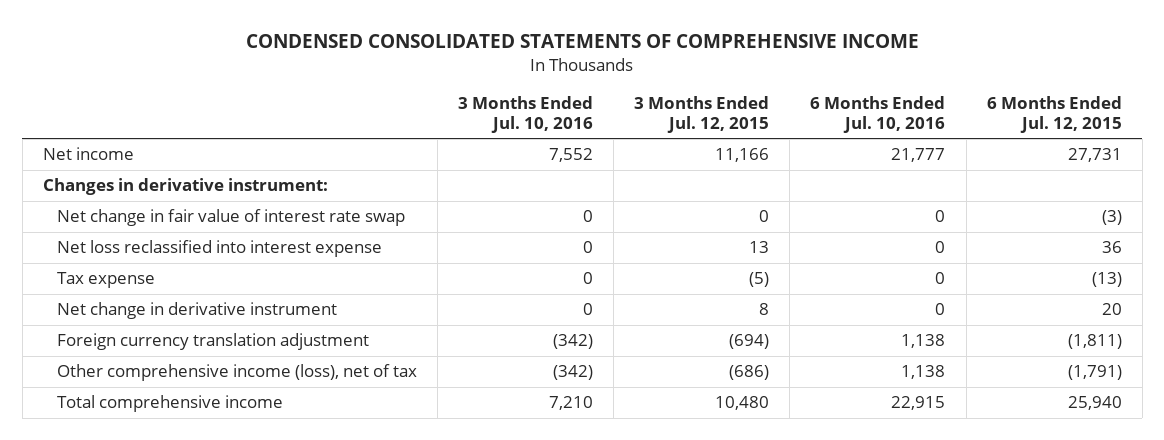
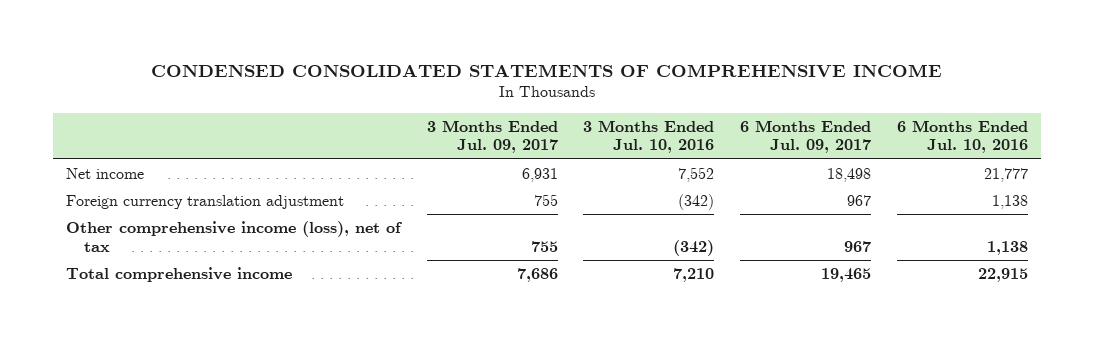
- | 3 Months Ended Jul. 10, 2016 | 3 Months Ended Jul. 12, 2015 | 6 Months Ended Jul. 10, 2016 | 6 Months Ended Jul. 12, 2015
+ | 3 Months Ended Jul. 09, 2017 | 3 Months Ended Jul. 10, 2016 | 6 Months Ended Jul. 09, 2017 | 6 Months Ended Jul. 10, 2016
- Changes in derivative instrument:
- Net change in fair value of interest rate swap | 0 | 0 | 0 | (3)
- Net loss reclassified into interest expense | 0 | 13 | 0 | 36
- Tax expense | 0 | (5) | 0 | (13)
- Net change in derivative instrument | 0 | 8 | 0 | 20

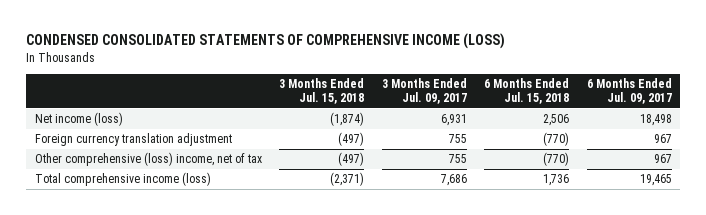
- CONDENSED CONSOLIDATED STATEMENTS OF COMPREHENSIVE INCOME
+ CONDENSED CONSOLIDATED STATEMENTS OF COMPREHENSIVE INCOME (LOSS)
- | 3 Months Ended Jul. 09, 2017 | 3 Months Ended Jul. 10, 2016 | 6 Months Ended Jul. 09, 2017 | 6 Months Ended Jul. 10, 2016
+ | 3 Months Ended Jul. 15, 2018 | 3 Months Ended Jul. 09, 2017 | 6 Months Ended Jul. 15, 2018 | 6 Months Ended Jul. 09, 2017
- Net income | 6,931 | 7,552 | 18,498 | 21,777
+ Net income (loss) | (1,874) | 6,931 | 2,506 | 18,498
- Other comprehensive income (loss), net of tax | 755 | (342) | 967 | 1,138
- Total comprehensive income | 7,686 | 7,210 | 19,465 | 22,915
+ Other comprehensive (loss) income, net of tax | (497) | 755 | (770) | 967
+ Total comprehensive income (loss) | (2,371) | 7,686 | 1,736 | 19,465

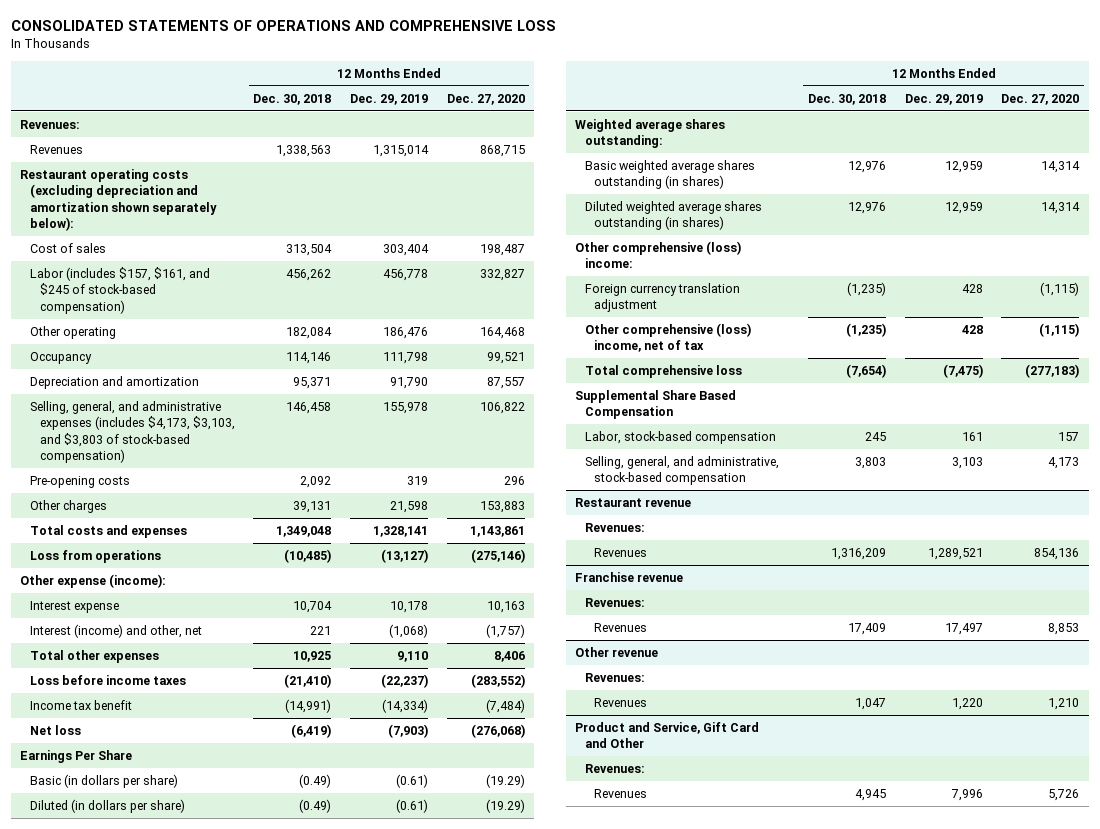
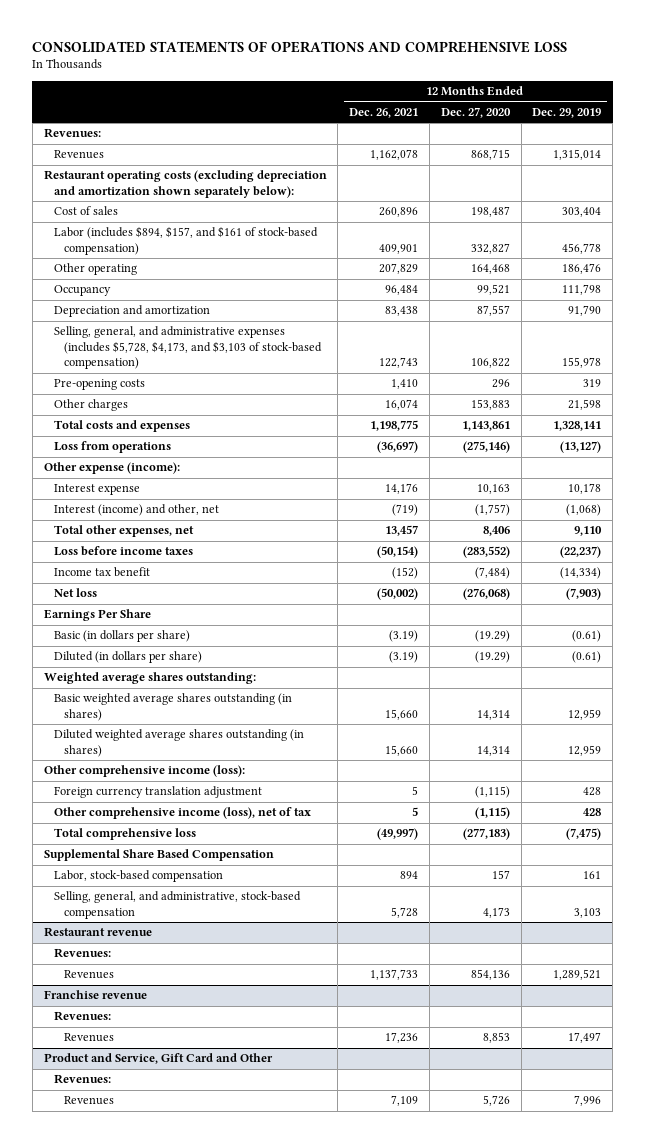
- | 12 Months Ended Dec. 30, 2018 | 12 Months Ended Dec. 29, 2019 | 12 Months Ended Dec. 27, 2020
+ | 12 Months Ended Dec. 26, 2021 | 12 Months Ended Dec. 27, 2020 | 12 Months Ended Dec. 29, 2019
- Labor (includes $157, $161, and $245 of stock-based compensation) | 456,262 | 456,778 | 332,827
+ Labor (includes $894, $157, and $161 of stock-based compensation) | 409,901 | 332,827 | 456,778
- Selling, general, and administrative expenses (includes $4,173, $3,103, and $3,803 of stock-based compensation) | 146,458 | 155,978 | 106,822
+ Selling, general, and administrative expenses (includes $5,728, $4,173, and $3,103 of stock-based compensation) | 122,743 | 106,822 | 155,978
- Total other expenses | 10,925 | 9,110 | 8,406
+ Total other expenses, net | 13,457 | 8,406 | 9,110
- Other comprehensive (loss) income:
+ Other comprehensive income (loss):
- Other comprehensive (loss) income, net of tax | (1,235) | 428 | (1,115)
+ Other comprehensive income (loss), net of tax | 5 | (1,115) | 428
- Other revenue
- Revenues:
- Revenues | 1,047 | 1,220 | 1,210

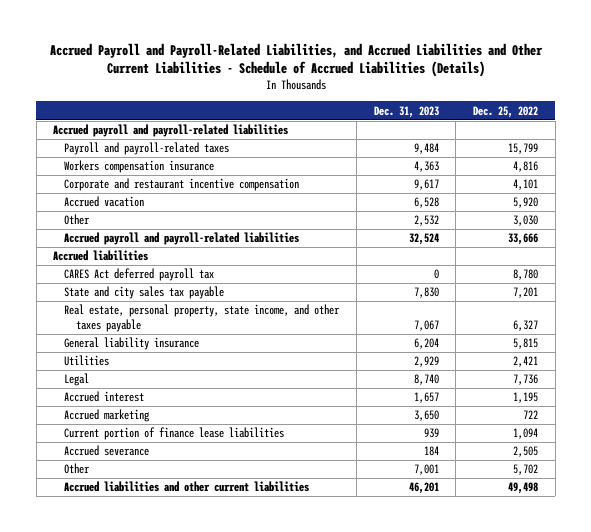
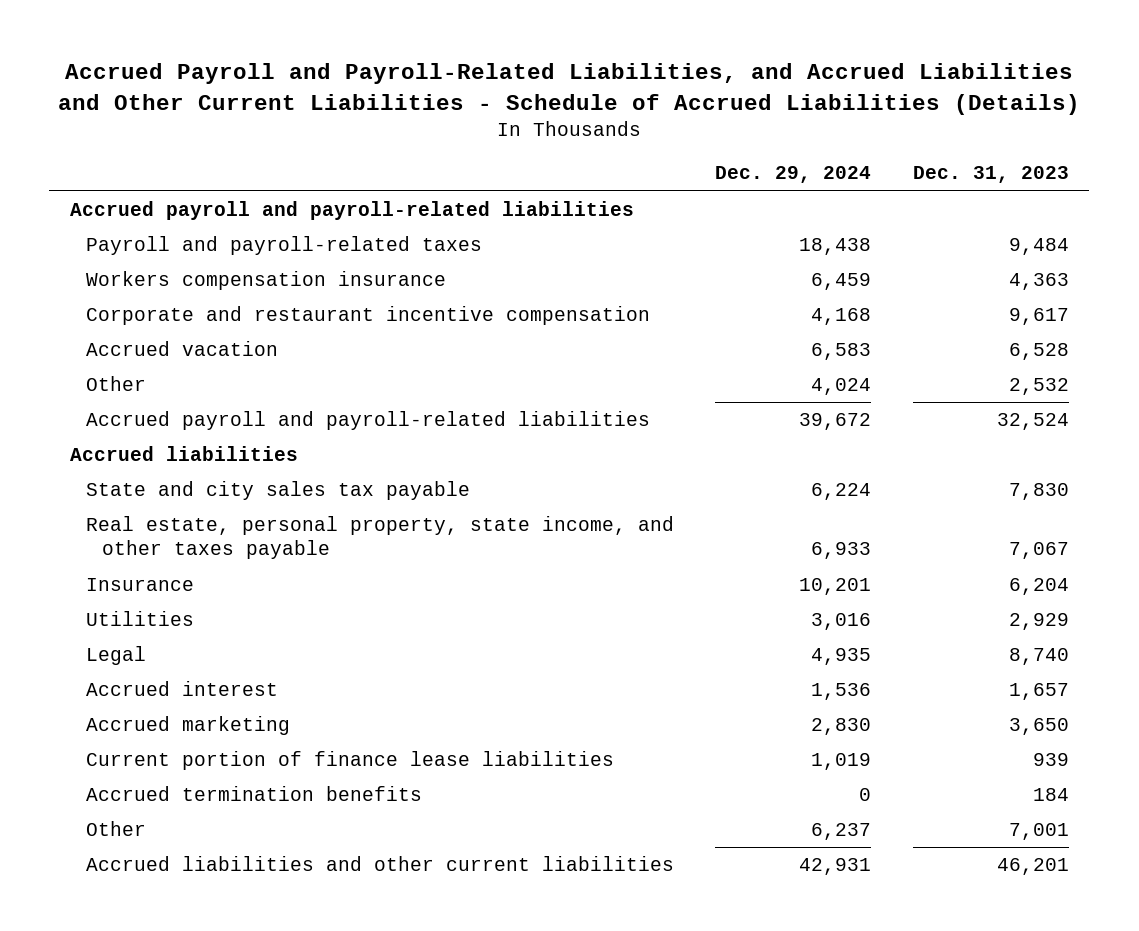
- | Dec. 31, 2023 | Dec. 25, 2022
+ | Dec. 29, 2024 | Dec. 31, 2023
- CARES Act deferred payroll tax | 0 | 8,780
- General liability insurance | 6,204 | 5,815
+ Insurance | 10,201 | 6,204
- Accrued severance | 184 | 2,505
+ Accrued termination benefits | 0 | 184

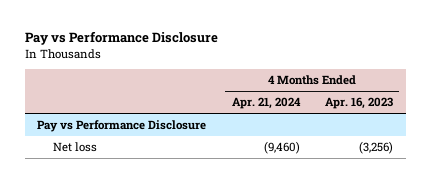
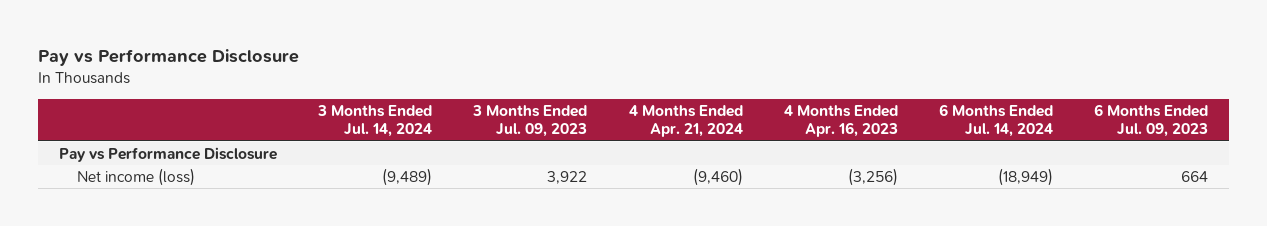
- | 4 Months Ended Apr. 21, 2024 | 4 Months Ended Apr. 16, 2023
+ | 3 Months Ended Jul. 14, 2024 | 3 Months Ended Jul. 09, 2023 | 4 Months Ended Apr. 21, 2024 | 4 Months Ended Apr. 16, 2023 | 6 Months Ended Jul. 14, 2024 | 6 Months Ended Jul. 09, 2023
- Net loss | (9,460) | (3,256)
+ Net income (loss) | (9,489) | 3,922 | (9,460) | (3,256) | (18,949) | 664

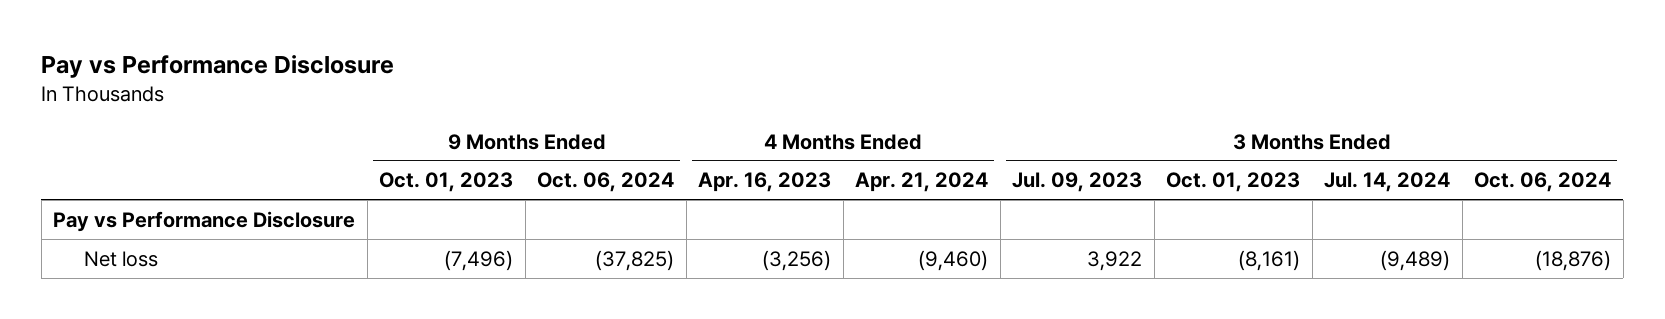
- | 3 Months Ended Jul. 14, 2024 | 3 Months Ended Jul. 09, 2023 | 4 Months Ended Apr. 21, 2024 | 4 Months Ended Apr. 16, 2023 | 6 Months Ended Jul. 14, 2024 | 6 Months Ended Jul. 09, 2023
+ | 9 Months Ended Oct. 01, 2023 | 9 Months Ended Oct. 06, 2024 | 4 Months Ended Apr. 16, 2023 | 4 Months Ended Apr. 21, 2024 | 3 Months Ended Jul. 09, 2023 | 3 Months Ended Oct. 01, 2023 | 3 Months Ended Jul. 14, 2024 | 3 Months Ended Oct. 06, 2024
- Net income (loss) | (9,489) | 3,922 | (9,460) | (3,256) | (18,949) | 664
+ Net loss | (7,496) | (37,825) | (3,256) | (9,460) | 3,922 | (8,161) | (9,489) | (18,876)

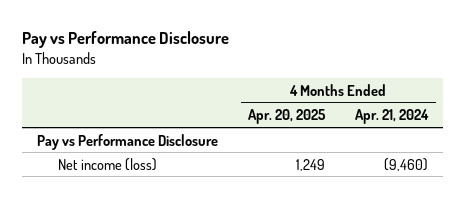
- | 9 Months Ended Oct. 01, 2023 | 9 Months Ended Oct. 06, 2024 | 4 Months Ended Apr. 16, 2023 | 4 Months Ended Apr. 21, 2024 | 3 Months Ended Jul. 09, 2023 | 3 Months Ended Oct. 01, 2023 | 3 Months Ended Jul. 14, 2024 | 3 Months Ended Oct. 06, 2024
+ | 4 Months Ended Apr. 20, 2025 | 4 Months Ended Apr. 21, 2024
- Net loss | (7,496) | (37,825) | (3,256) | (9,460) | 3,922 | (8,161) | (9,489) | (18,876)
+ Net income (loss) | 1,249 | (9,460)

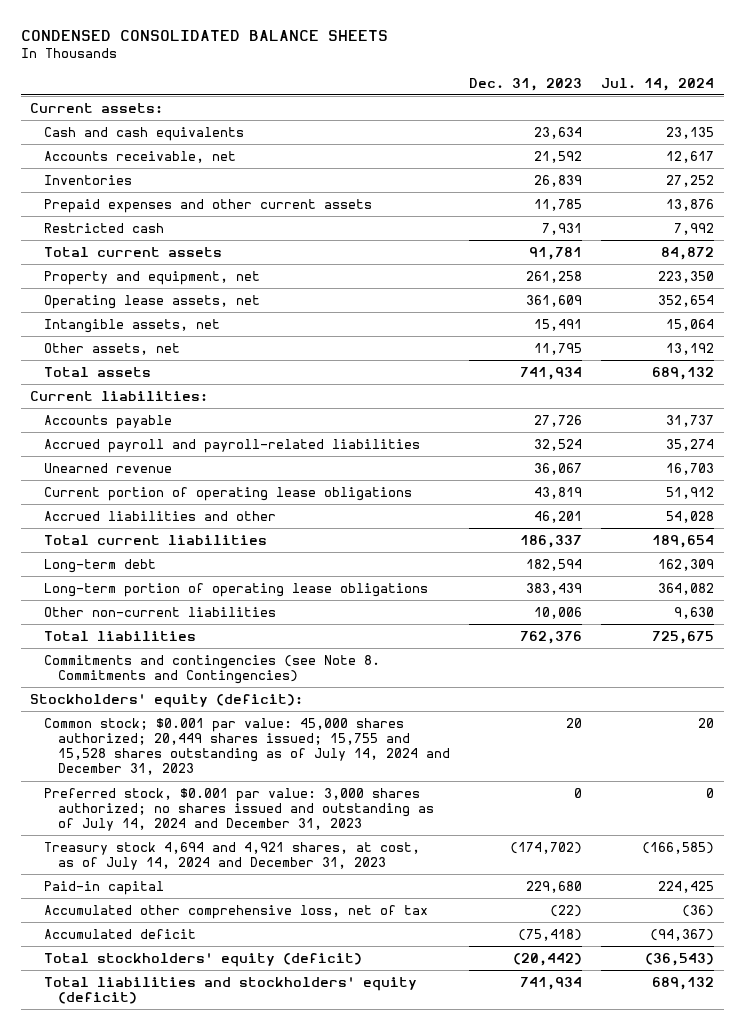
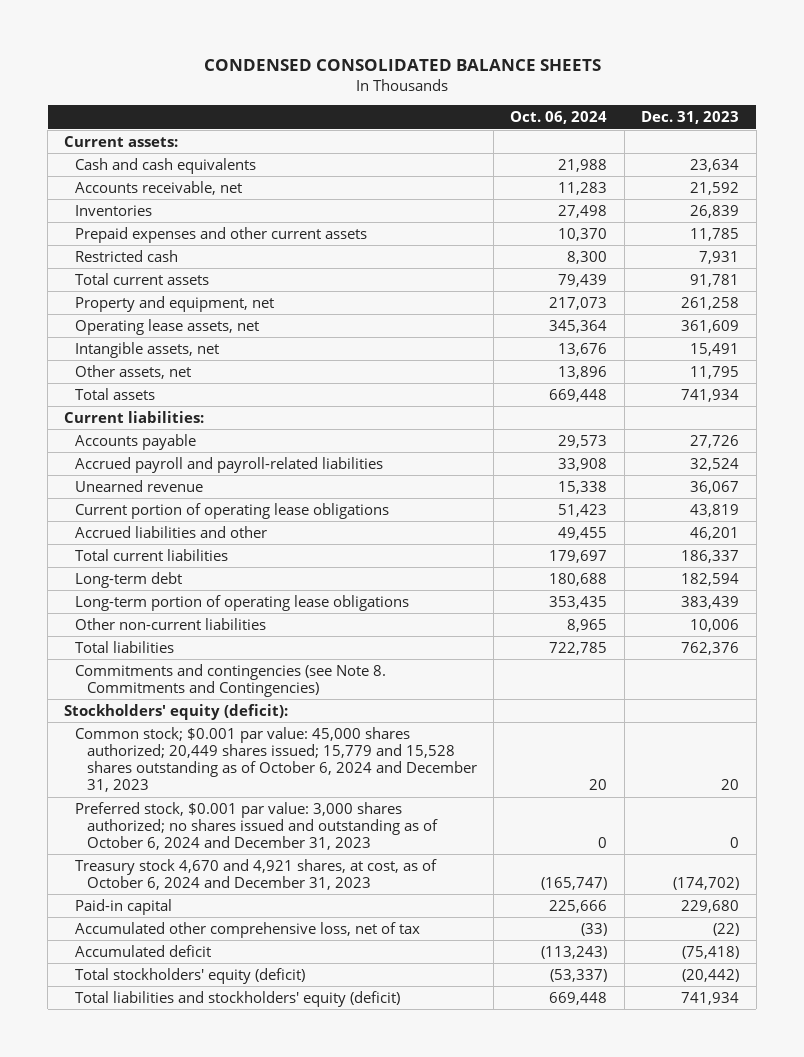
- | Dec. 31, 2023 | Jul. 14, 2024
+ | Oct. 06, 2024 | Dec. 31, 2023
- Common stock; $0.001 par value: 45,000 shares authorized; 20,449 shares issued; 15,755 and 15,528 shares outstanding as of July 14, 2024 and December 31, 2023 | 20 | 20
- Preferred stock, $0.001 par value: 3,000 shares authorized; no shares issued and outstanding as of July 14, 2024 and December 31, 2023 | 0 | 0
- Treasury stock 4,694 and 4,921 shares, at cost, as of July 14, 2024 and December 31, 2023 | (174,702) | (166,585)
+ Common stock; $0.001 par value: 45,000 shares authorized; 20,449 shares issued; 15,779 and 15,528 shares outstanding as of October 6, 2024 and December 31, 2023 | 20 | 20
+ Preferred stock, $0.001 par value: 3,000 shares authorized; no shares issued and outstanding as of October 6, 2024 and December 31, 2023 | 0 | 0
+ Treasury stock 4,670 and 4,921 shares, at cost, as of October 6, 2024 and December 31, 2023 | (165,747) | (174,702)

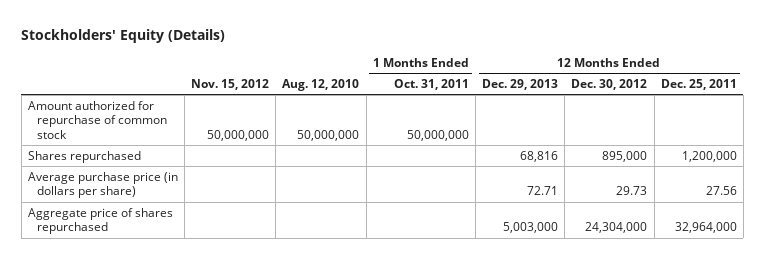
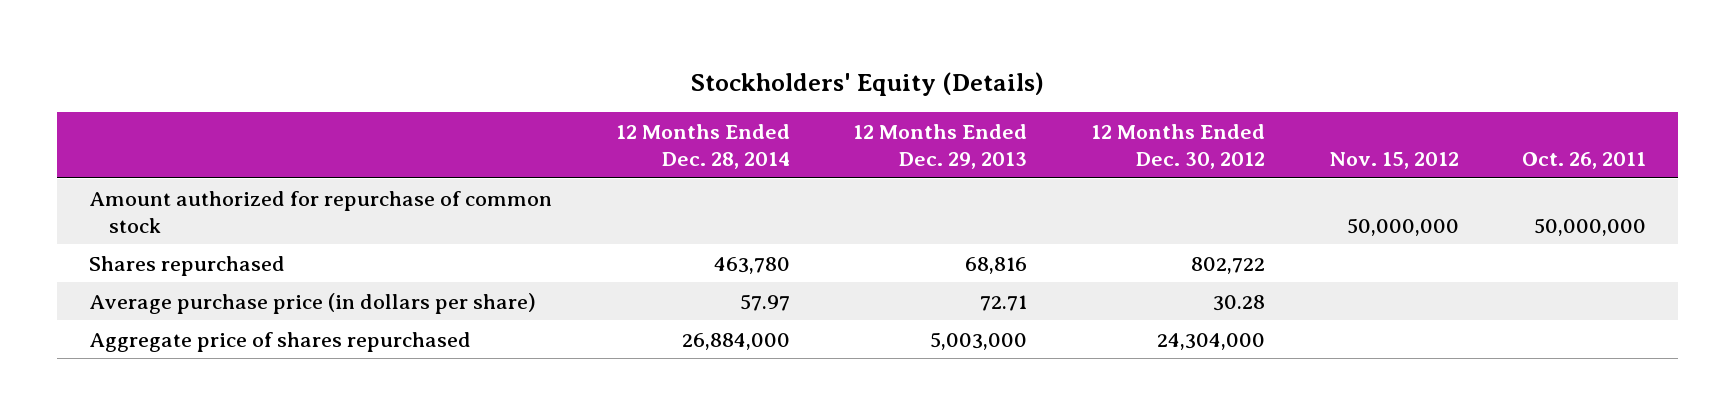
- | Nov. 15, 2012 | Aug. 12, 2010 | 1 Months Ended Oct. 31, 2011 | 12 Months Ended Dec. 29, 2013 | 12 Months Ended Dec. 30, 2012 | 12 Months Ended Dec. 25, 2011
+ | 12 Months Ended Dec. 28, 2014 | 12 Months Ended Dec. 29, 2013 | 12 Months Ended Dec. 30, 2012 | Nov. 15, 2012 | Oct. 26, 2011
- Shares repurchased | | | | 68,816 | 895,000 | 1,200,000
- Average purchase price (in dollars per share) | | | | 72.71 | 29.73 | 27.56
+ Shares repurchased | 463,780 | 68,816 | 802,722 | |
+ Average purchase price (in dollars per share) | 57.97 | 72.71 | 30.28 | |

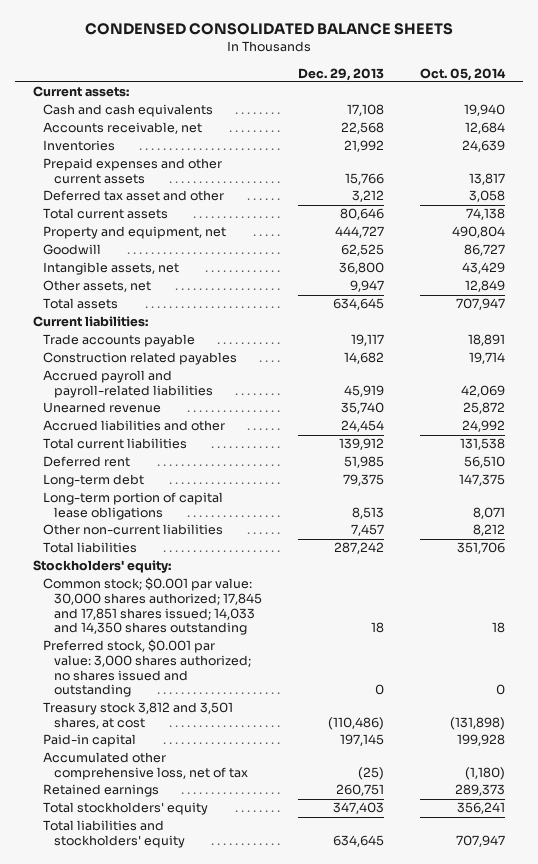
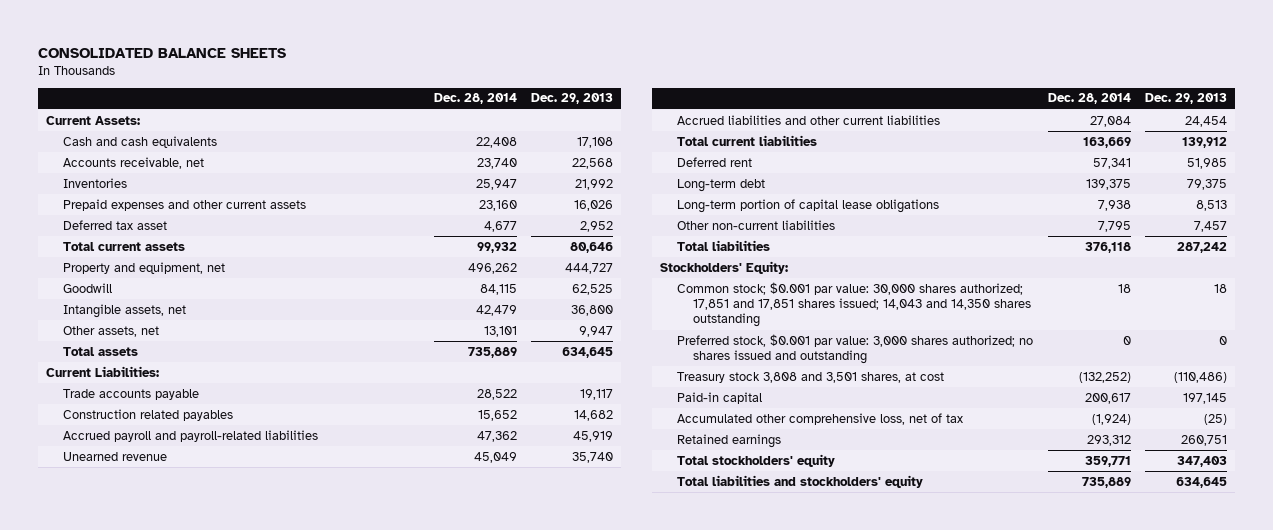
- CONDENSED CONSOLIDATED BALANCE SHEETS
+ CONSOLIDATED BALANCE SHEETS
- | Dec. 29, 2013 | Oct. 05, 2014
+ | Dec. 28, 2014 | Dec. 29, 2013
- Current assets:
+ Current Assets:
- Prepaid expenses and other current assets | 15,766 | 13,817
- Deferred tax asset and other | 3,212 | 3,058
+ Prepaid expenses and other current assets | 23,160 | 16,026
+ Deferred tax asset | 4,677 | 2,952
- Current liabilities:
+ Current Liabilities:
- Accrued liabilities and other | 24,454 | 24,992
+ Accrued liabilities and other current liabilities | 27,084 | 24,454
- Stockholders' equity:
- Common stock; $0.001 par value: 30,000 shares authorized; 17,845 and 17,851 shares issued; 14,033 and 14,350 shares outstanding | 18 | 18
+ Stockholders' Equity:
+ Common stock; $0.001 par value: 30,000 shares authorized; 17,851 and 17,851 shares issued; 14,043 and 14,350 shares outstanding | 18 | 18
- Treasury stock 3,812 and 3,501 shares, at cost | (110,486) | (131,898)
+ Treasury stock 3,808 and 3,501 shares, at cost | (132,252) | (110,486)

